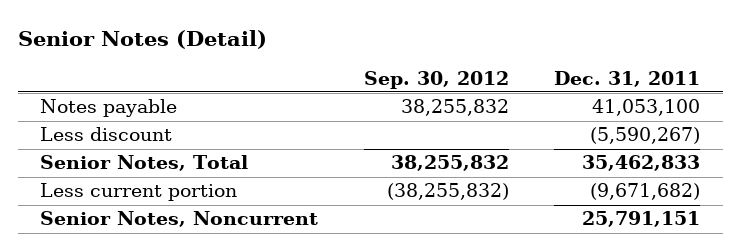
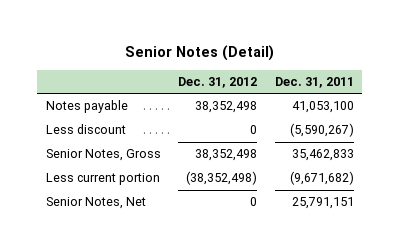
- | Sep. 30, 2012 | Dec. 31, 2011
+ | Dec. 31, 2012 | Dec. 31, 2011
- Senior Notes, Total | 38,255,832 | 35,462,833
+ Senior Notes, Gross | 38,352,498 | 35,462,833
- Senior Notes, Noncurrent | | 25,791,151
+ Senior Notes, Net | 0 | 25,791,151

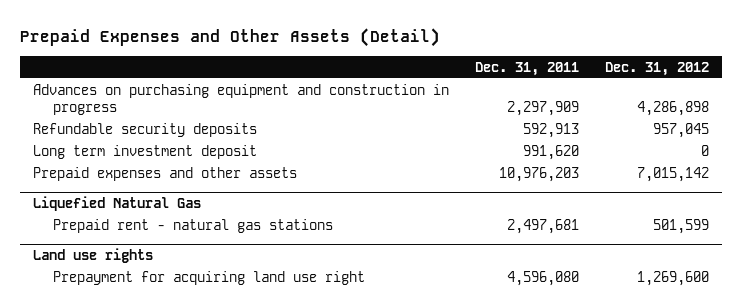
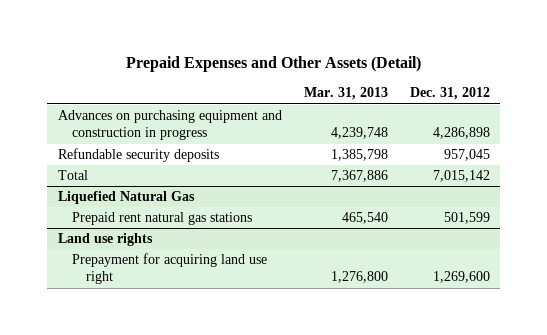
- | Dec. 31, 2011 | Dec. 31, 2012
+ | Mar. 31, 2013 | Dec. 31, 2012
- Long term investment deposit | 991,620 | 0
- Prepaid expenses and other assets | 10,976,203 | 7,015,142
+ Total | 7,367,886 | 7,015,142
@ Liquefied Natural Gas
- Prepaid rent - natural gas stations | 2,497,681 | 501,599
+ Prepaid rent natural gas stations | 465,540 | 501,599

